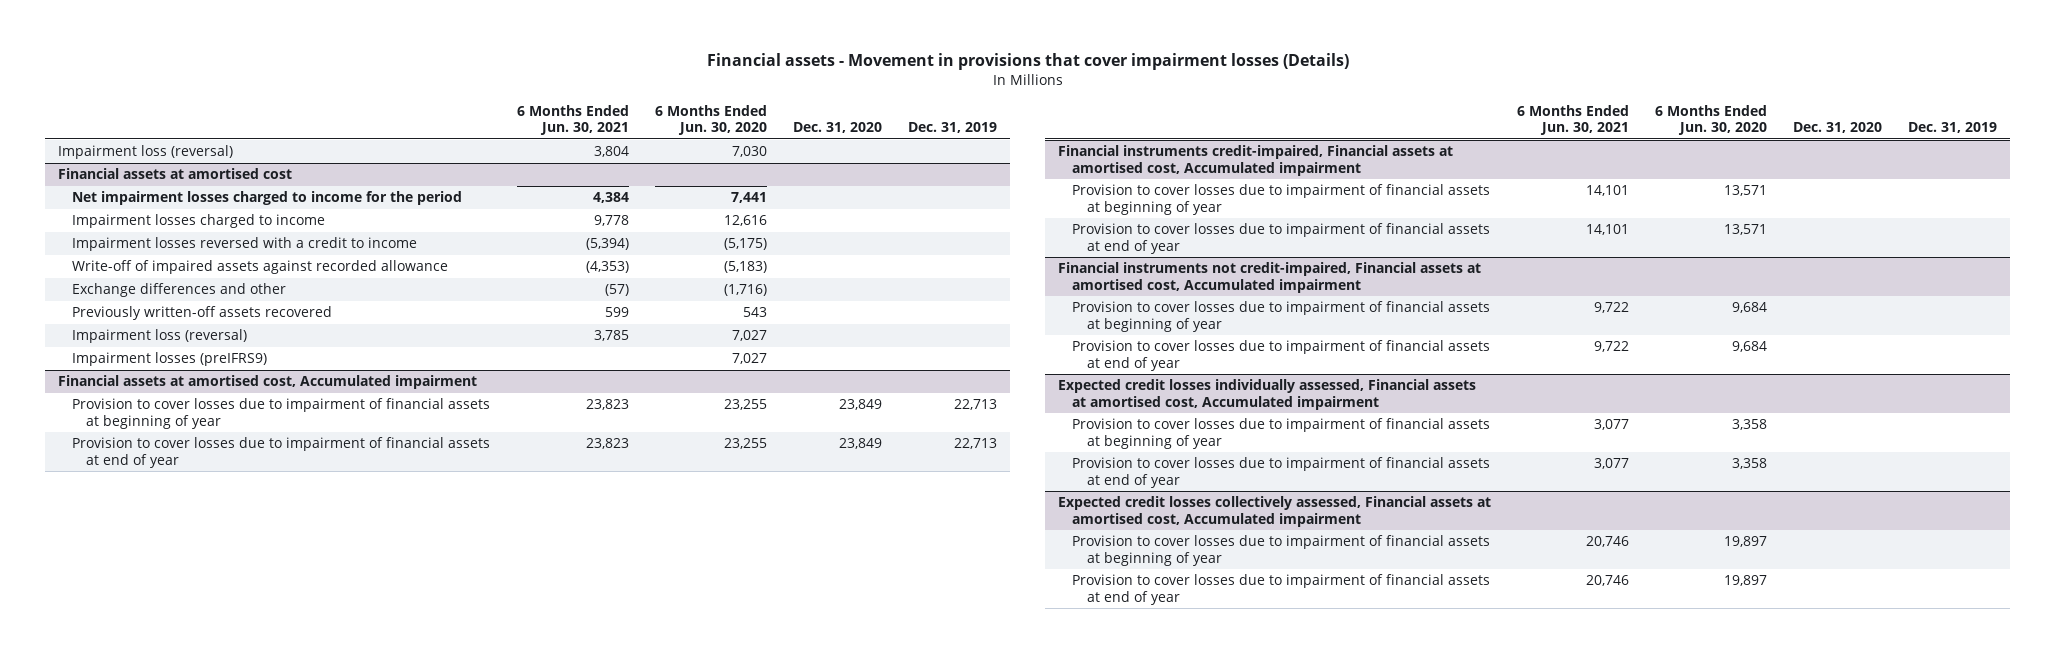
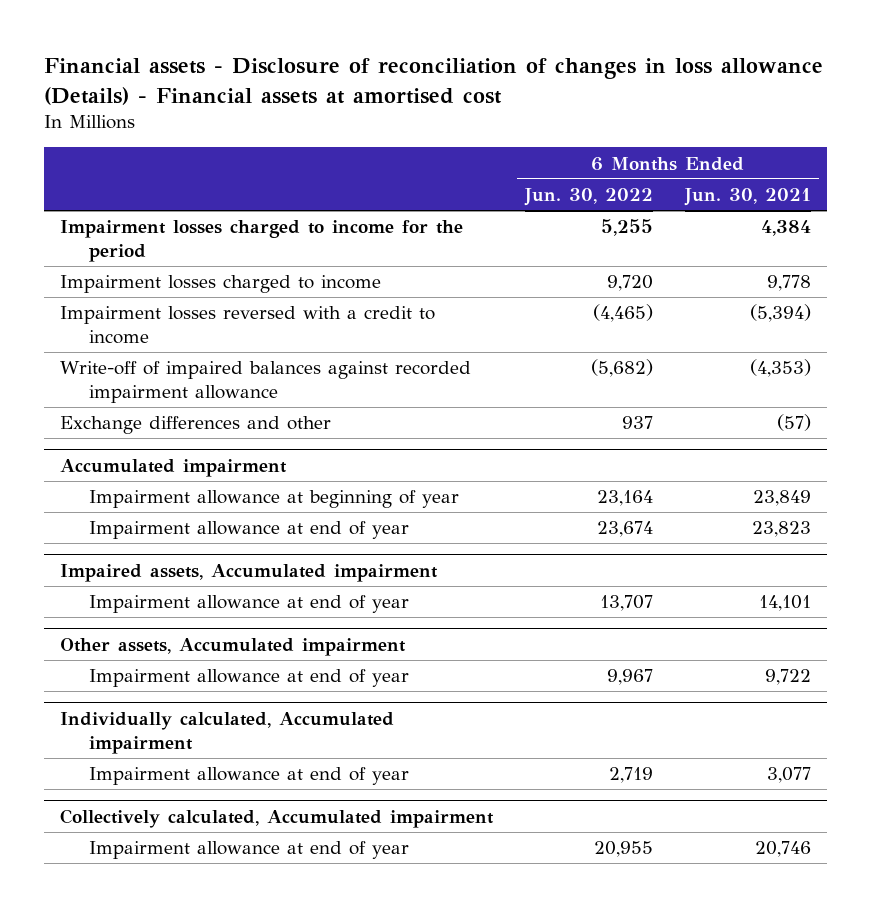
- Financial assets - Movement in provisions that cover impairment losses (Details)
+ Financial assets - Disclosure of reconciliation of changes in loss allowance (Details) - Financial assets at amortised cost
- | 6 Months Ended Jun. 30, 2021 | 6 Months Ended Jun. 30, 2020 | Dec. 31, 2020 | Dec. 31, 2019
+ | 6 Months Ended Jun. 30, 2022 | 6 Months Ended Jun. 30, 2021
- Impairment loss (reversal) | 3,804 | 7,030 | |
- Financial assets at amortised cost
- Net impairment losses charged to income for the period | 4,384 | 7,441 | |
+ Impairment losses charged to income for the period | 5,255 | 4,384
- Write-off of impaired assets against recorded allowance | (4,353) | (5,183) | |
+ Write-off of impaired balances against recorded impairment allowance | (5,682) | (4,353)
- Previously written-off assets recovered | 599 | 543 | |
- Impairment loss (reversal) | 3,785 | 7,027 | |
- Impairment losses (preIFRS9) | | 7,027 | |
- Financial assets at amortised cost, Accumulated impairment
- Provision to cover losses due to impairment of financial assets at beginning of year | 23,823 | 23,255 | 23,849 | 22,713
- Provision to cover losses due to impairment of financial assets at end of year | 23,823 | 23,255 | 23,849 | 22,713
- Financial instruments credit-impaired, Financial assets at amortised cost, Accumulated impairment
- Provision to cover losses due to impairment of financial assets at beginning of year | 14,101 | 13,571 | |
- Provision to cover losses due to impairment of financial assets at end of year | 14,101 | 13,571 | |
- Financial instruments not credit-impaired, Financial assets at amortised cost, Accumulated impairment
- Provision to cover losses due to impairment of financial assets at beginning of year | 9,722 | 9,684 | |
- Provision to cover losses due to impairment of financial assets at end of year | 9,722 | 9,684 | |
- Expected credit losses individually assessed, Financial assets at amortised cost, Accumulated impairment
- Provision to cover losses due to impairment of financial assets at beginning of year | 3,077 | 3,358 | |
- Provision to cover losses due to impairment of financial assets at end of year | 3,077 | 3,358 | |
- Expected credit losses collectively assessed, Financial assets at amortised cost, Accumulated impairment
- Provision to cover losses due to impairment of financial assets at beginning of year | 20,746 | 19,897 | |
- Provision to cover losses due to impairment of financial assets at end of year | 20,746 | 19,897 | |
+ Accumulated impairment
+ Impairment allowance at beginning of year | 23,164 | 23,849
+ Impairment allowance at end of year | 23,674 | 23,823
+ Impaired assets, Accumulated impairment
+ Impairment allowance at end of year | 13,707 | 14,101
+ Other assets, Accumulated impairment
+ Impairment allowance at end of year | 9,967 | 9,722
+ Individually calculated, Accumulated impairment
+ Impairment allowance at end of year | 2,719 | 3,077
+ Collectively calculated, Accumulated impairment
+ Impairment allowance at end of year | 20,955 | 20,746

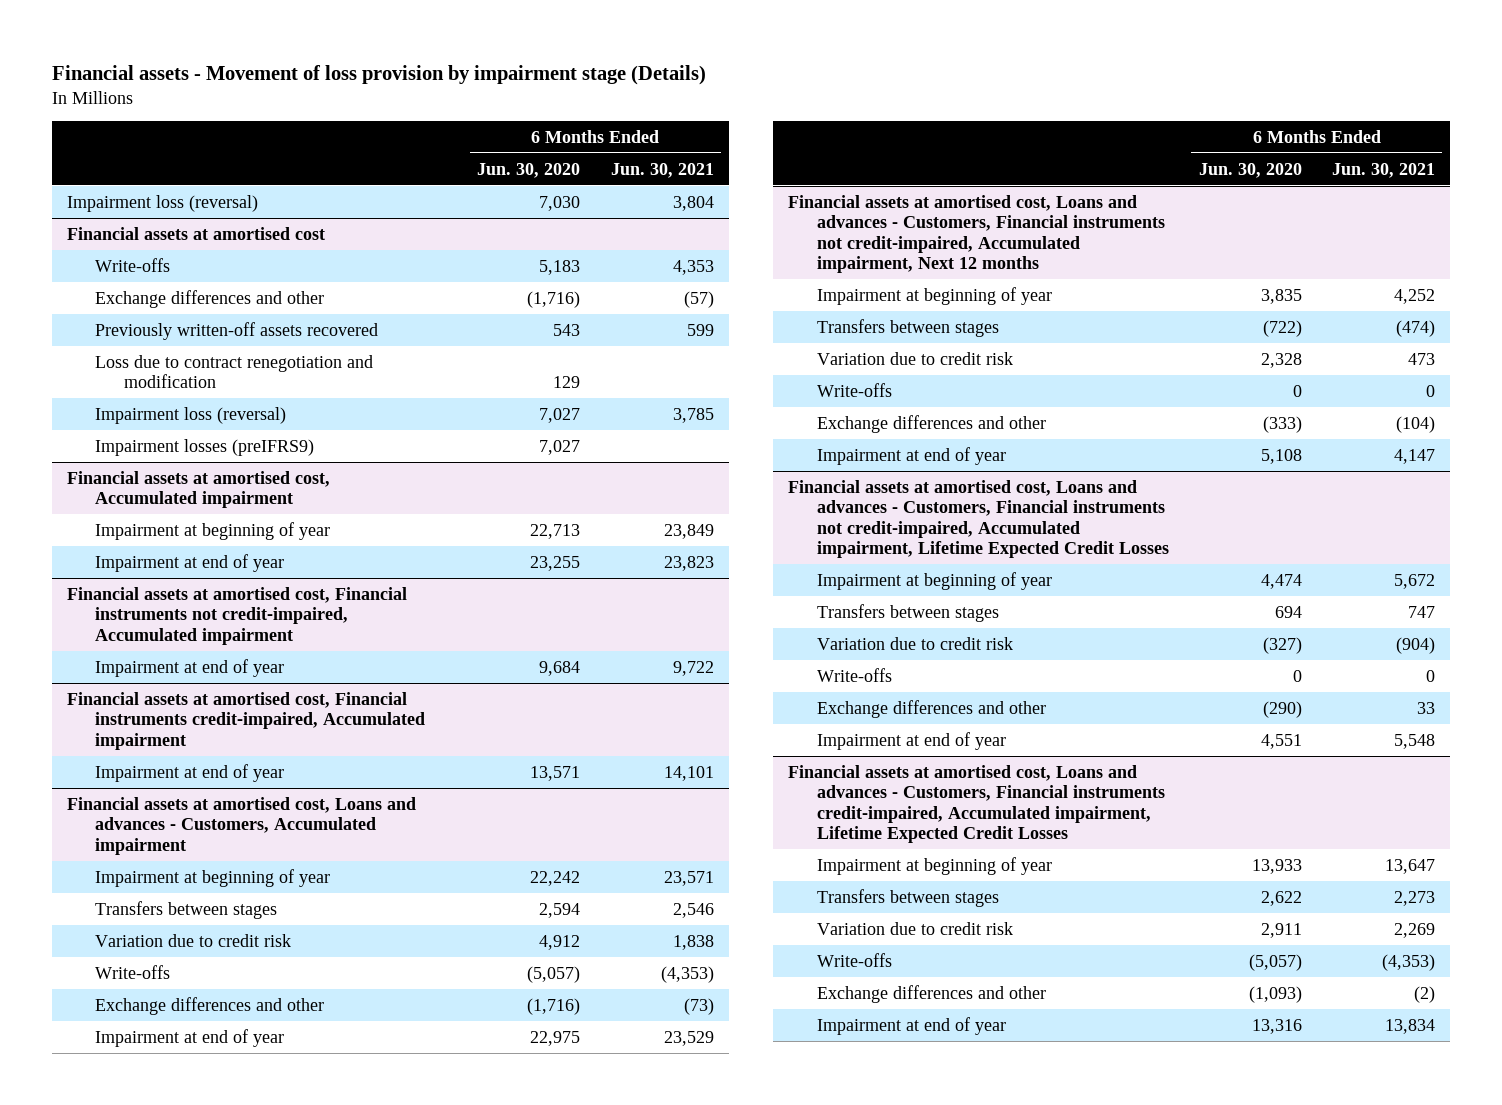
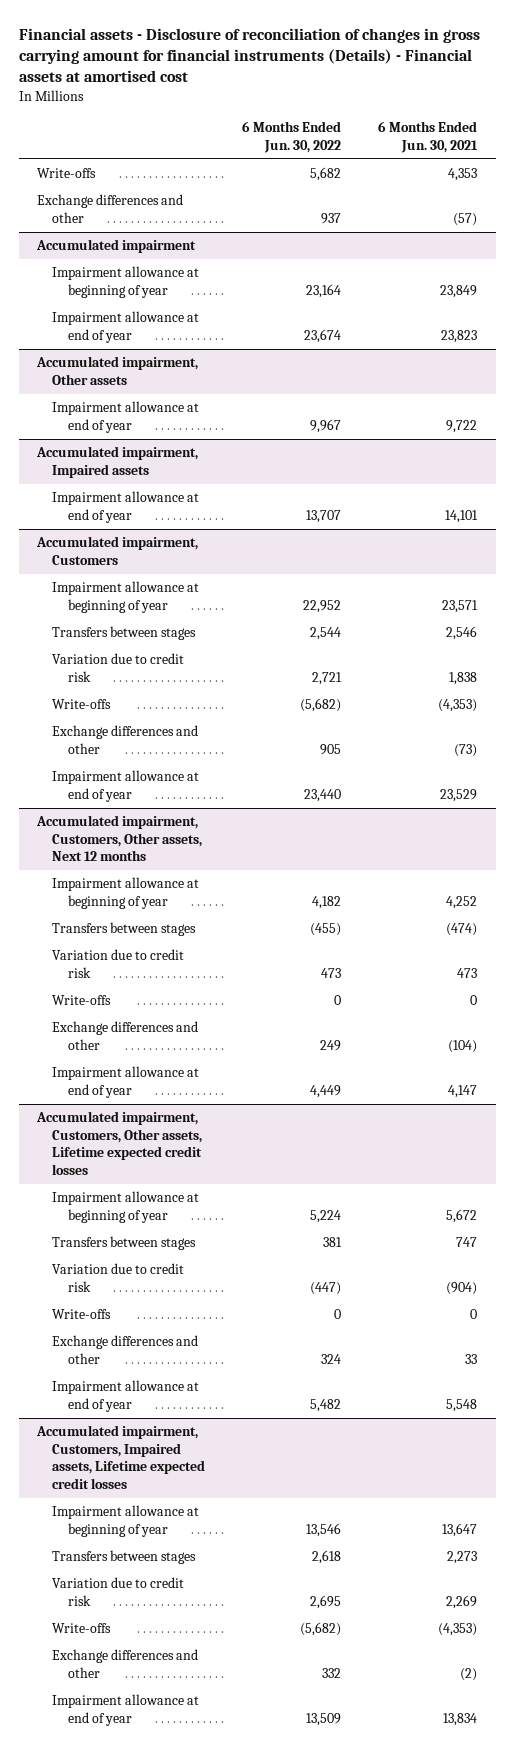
- Financial assets - Movement of loss provision by impairment stage (Details)
+ Financial assets - Disclosure of reconciliation of changes in gross carrying amount for financial instruments (Details) - Financial assets at amortised cost
- | 6 Months Ended Jun. 30, 2020 | 6 Months Ended Jun. 30, 2021
+ | 6 Months Ended Jun. 30, 2022 | 6 Months Ended Jun. 30, 2021
- Impairment loss (reversal) | 7,030 | 3,804
- Financial assets at amortised cost
- Previously written-off assets recovered | 543 | 599
- Loss due to contract renegotiation and modification | 129 |
- Impairment loss (reversal) | 7,027 | 3,785
- Impairment losses (preIFRS9) | 7,027 |
- Financial assets at amortised cost, Accumulated impairment
- Impairment at beginning of year | 22,713 | 23,849
- Impairment at end of year | 23,255 | 23,823
- Financial assets at amortised cost, Financial instruments not credit-impaired, Accumulated impairment
- Impairment at end of year | 9,684 | 9,722
- Financial assets at amortised cost, Financial instruments credit-impaired, Accumulated impairment
- Impairment at end of year | 13,571 | 14,101
- Financial assets at amortised cost, Loans and advances - Customers, Accumulated impairment
- Impairment at beginning of year | 22,242 | 23,571
+ Accumulated impairment
+ Impairment allowance at beginning of year | 23,164 | 23,849
+ Impairment allowance at end of year | 23,674 | 23,823
+ Accumulated impairment, Other assets
+ Impairment allowance at end of year | 9,967 | 9,722
+ Accumulated impairment, Impaired assets
+ Impairment allowance at end of year | 13,707 | 14,101
+ Accumulated impairment, Customers
+ Impairment allowance at beginning of year | 22,952 | 23,571
- Impairment at end of year | 22,975 | 23,529
- Financial assets at amortised cost, Loans and advances - Customers, Financial instruments not credit-impaired, Accumulated impairment, Next 12 months
- Impairment at beginning of year | 3,835 | 4,252
+ Impairment allowance at end of year | 23,440 | 23,529
+ Accumulated impairment, Customers, Other assets, Next 12 months
+ Impairment allowance at beginning of year | 4,182 | 4,252
- Impairment at end of year | 5,108 | 4,147
- Financial assets at amortised cost, Loans and advances - Customers, Financial instruments not credit-impaired, Accumulated impairment, Lifetime Expected Credit Losses
- Impairment at beginning of year | 4,474 | 5,672
+ Impairment allowance at end of year | 4,449 | 4,147
+ Accumulated impairment, Customers, Other assets, Lifetime expected credit losses
+ Impairment allowance at beginning of year | 5,224 | 5,672
- Impairment at end of year | 4,551 | 5,548
- Financial assets at amortised cost, Loans and advances - Customers, Financial instruments credit-impaired, Accumulated impairment, Lifetime Expected Credit Losses
- Impairment at beginning of year | 13,933 | 13,647
+ Impairment allowance at end of year | 5,482 | 5,548
+ Accumulated impairment, Customers, Impaired assets, Lifetime expected credit losses
+ Impairment allowance at beginning of year | 13,546 | 13,647
- Impairment at end of year | 13,316 | 13,834
+ Impairment allowance at end of year | 13,509 | 13,834

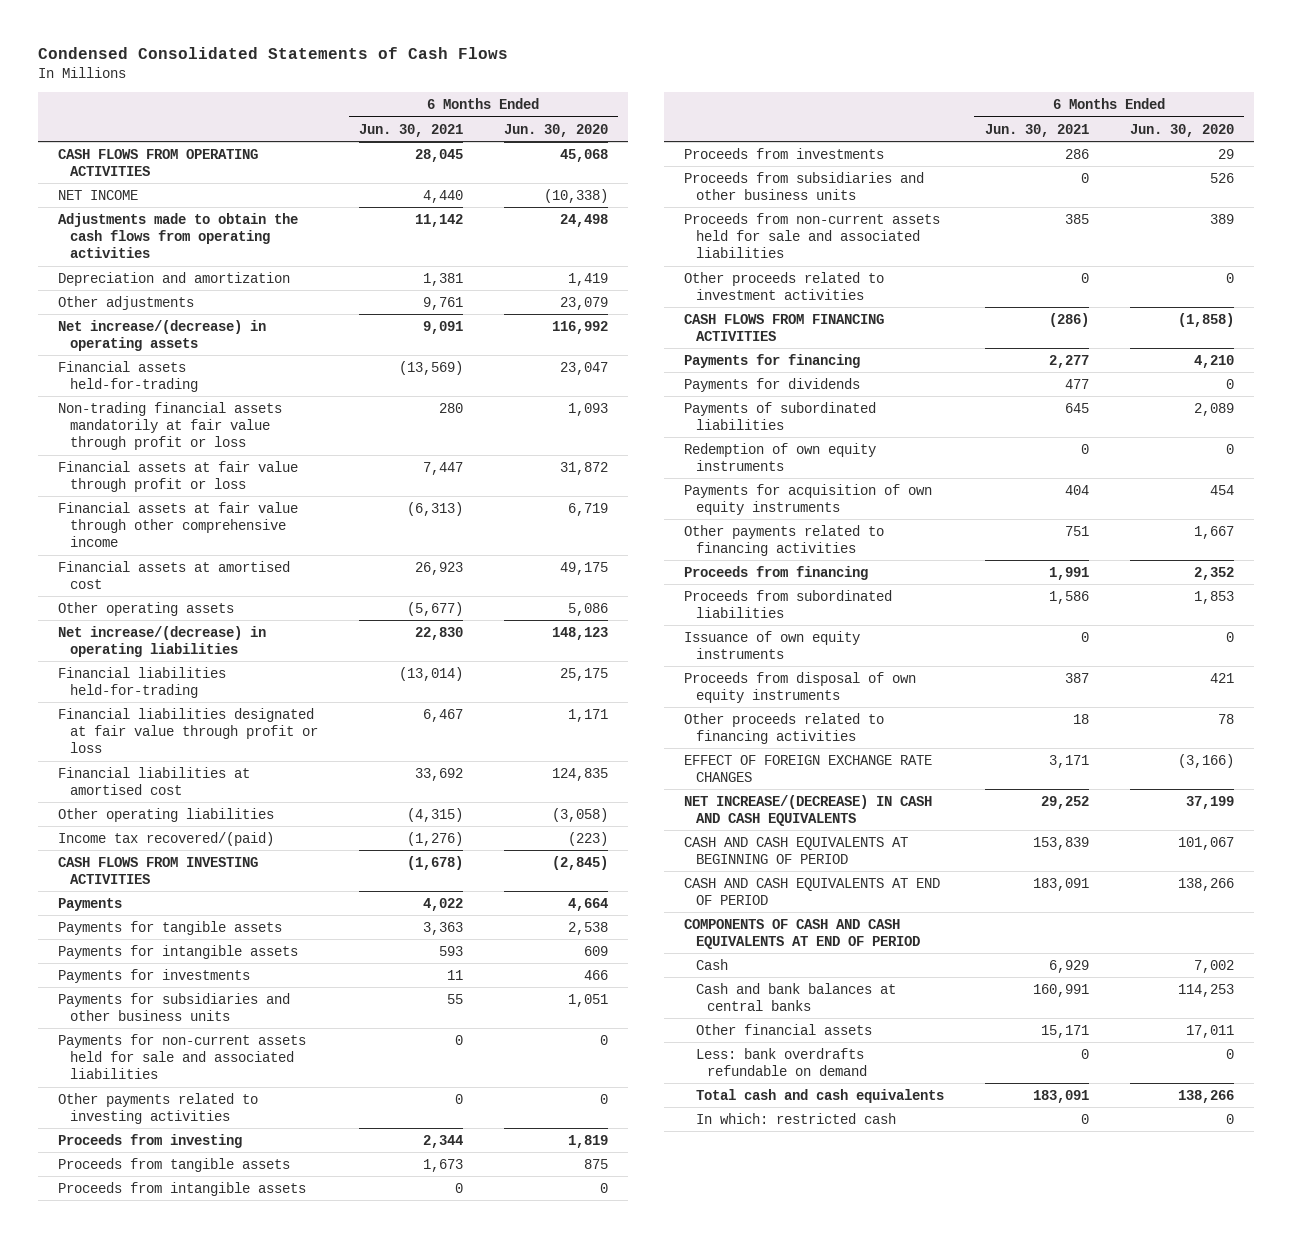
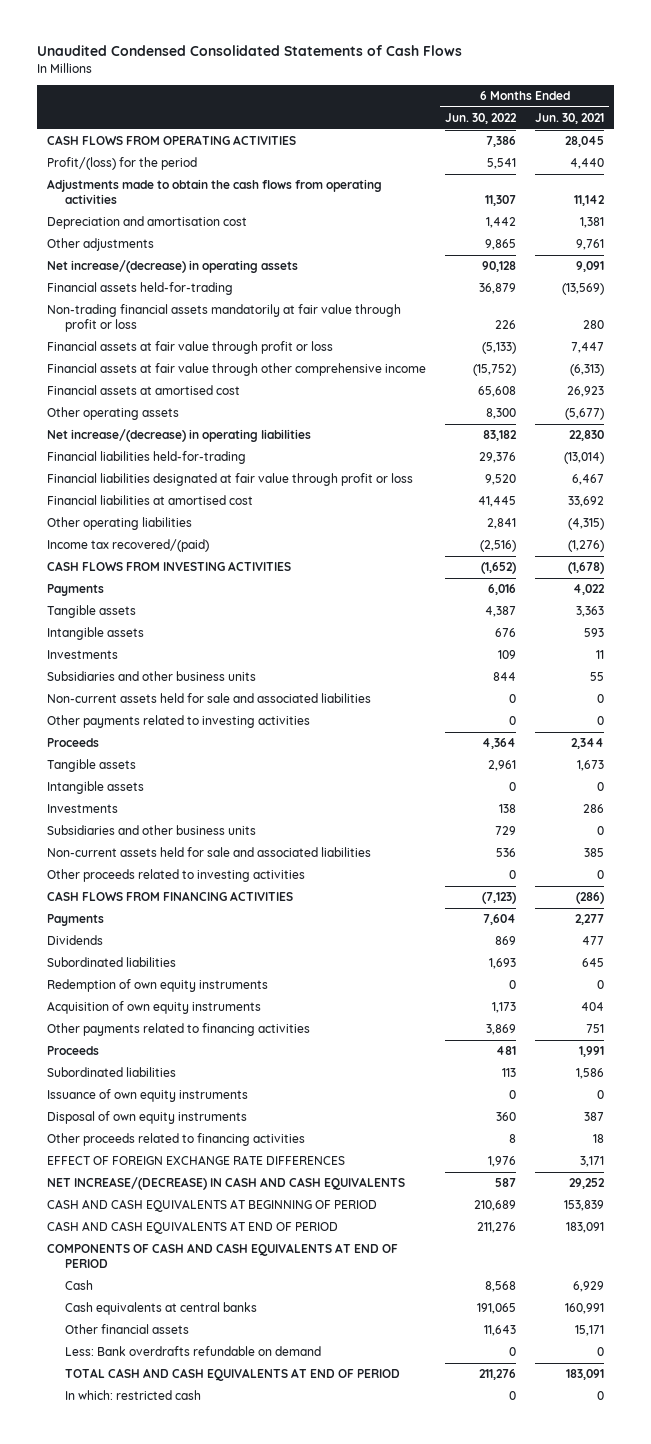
- Condensed Consolidated Statements of Cash Flows
+ Unaudited Condensed Consolidated Statements of Cash Flows
- | 6 Months Ended Jun. 30, 2021 | 6 Months Ended Jun. 30, 2020
+ | 6 Months Ended Jun. 30, 2022 | 6 Months Ended Jun. 30, 2021
- NET INCOME | 4,440 | (10,338)
+ Profit/(loss) for the period | 5,541 | 4,440
- Depreciation and amortization | 1,381 | 1,419
+ Depreciation and amortisation cost | 1,442 | 1,381
- Payments for tangible assets | 3,363 | 2,538
- Payments for intangible assets | 593 | 609
- Payments for investments | 11 | 466
- Payments for subsidiaries and other business units | 55 | 1,051
- Payments for non-current assets held for sale and associated liabilities | 0 | 0
+ Tangible assets | 4,387 | 3,363
+ Intangible assets | 676 | 593
+ Investments | 109 | 11
+ Subsidiaries and other business units | 844 | 55
+ Non-current assets held for sale and associated liabilities | 0 | 0
- Proceeds from investing | 2,344 | 1,819
- Proceeds from tangible assets | 1,673 | 875
- Proceeds from intangible assets | 0 | 0
- Proceeds from investments | 286 | 29
- Proceeds from subsidiaries and other business units | 0 | 526
- Proceeds from non-current assets held for sale and associated liabilities | 385 | 389
- Other proceeds related to investment activities | 0 | 0
+ Proceeds | 4,364 | 2,344
+ Tangible assets | 2,961 | 1,673
+ Intangible assets | 0 | 0
+ Investments | 138 | 286
+ Subsidiaries and other business units | 729 | 0
+ Non-current assets held for sale and associated liabilities | 536 | 385
+ Other proceeds related to investing activities | 0 | 0
- Payments for financing | 2,277 | 4,210
- Payments for dividends | 477 | 0
- Payments of subordinated liabilities | 645 | 2,089
+ Payments | 7,604 | 2,277
+ Dividends | 869 | 477
+ Subordinated liabilities | 1,693 | 645
- Payments for acquisition of own equity instruments | 404 | 454
+ Acquisition of own equity instruments | 1,173 | 404
- Proceeds from financing | 1,991 | 2,352
- Proceeds from subordinated liabilities | 1,586 | 1,853
+ Proceeds | 481 | 1,991
+ Subordinated liabilities | 113 | 1,586
- Proceeds from disposal of own equity instruments | 387 | 421
+ Disposal of own equity instruments | 360 | 387
- EFFECT OF FOREIGN EXCHANGE RATE CHANGES | 3,171 | (3,166)
+ EFFECT OF FOREIGN EXCHANGE RATE DIFFERENCES | 1,976 | 3,171
- Cash and bank balances at central banks | 160,991 | 114,253
+ Cash equivalents at central banks | 191,065 | 160,991
- Less: bank overdrafts refundable on demand | 0 | 0
- Total cash and cash equivalents | 183,091 | 138,266
+ Less: Bank overdrafts refundable on demand | 0 | 0
+ TOTAL CASH AND CASH EQUIVALENTS AT END OF PERIOD | 211,276 | 183,091

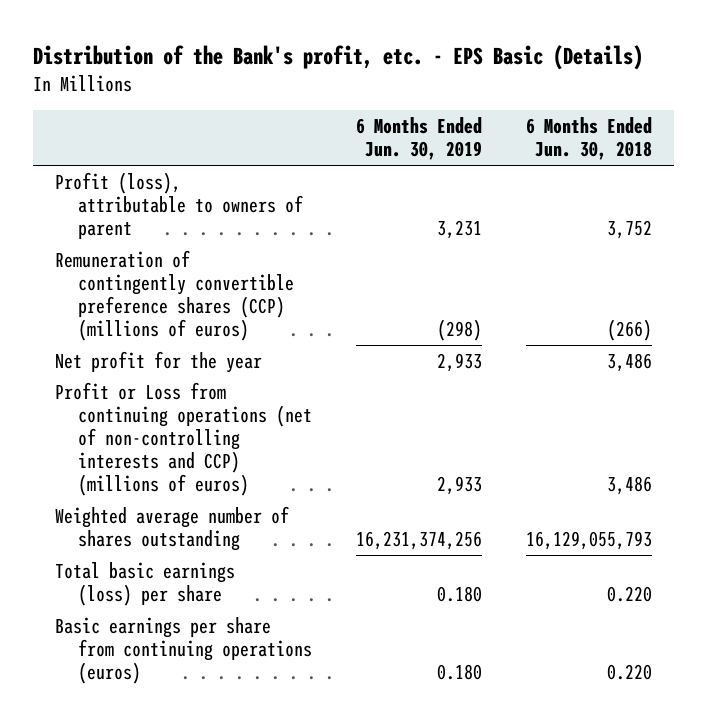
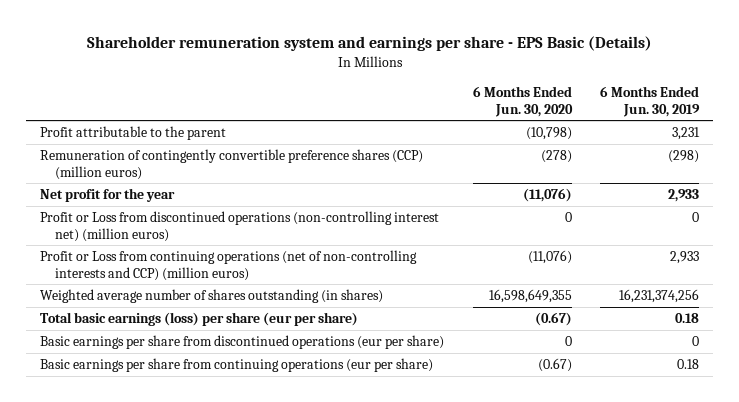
- Distribution of the Bank's profit, etc. - EPS Basic (Details)
+ Shareholder remuneration system and earnings per share - EPS Basic (Details)
- | 6 Months Ended Jun. 30, 2019 | 6 Months Ended Jun. 30, 2018
+ | 6 Months Ended Jun. 30, 2020 | 6 Months Ended Jun. 30, 2019
- Profit (loss), attributable to owners of parent | 3,231 | 3,752
- Remuneration of contingently convertible preference shares (CCP) (millions of euros) | (298) | (266)
+ Profit attributable to the parent | (10,798) | 3,231
+ Remuneration of contingently convertible preference shares (CCP) (million euros) | (278) | (298)
- Profit or Loss from continuing operations (net of non-controlling interests and CCP) (millions of euros) | 2,933 | 3,486
- Weighted average number of shares outstanding | 16,231,374,256 | 16,129,055,793
- Total basic earnings (loss) per share | 0.180 | 0.220
- Basic earnings per share from continuing operations (euros) | 0.180 | 0.220
+ Profit or Loss from discontinued operations (non-controlling interest net) (million euros) | 0 | 0
+ Profit or Loss from continuing operations (net of non-controlling interests and CCP) (million euros) | (11,076) | 2,933
+ Weighted average number of shares outstanding (in shares) | 16,598,649,355 | 16,231,374,256
+ Total basic earnings (loss) per share (eur per share) | (0.67) | 0.18
+ Basic earnings per share from discontinued operations (eur per share) | 0 | 0
+ Basic earnings per share from continuing operations (eur per share) | (0.67) | 0.18

